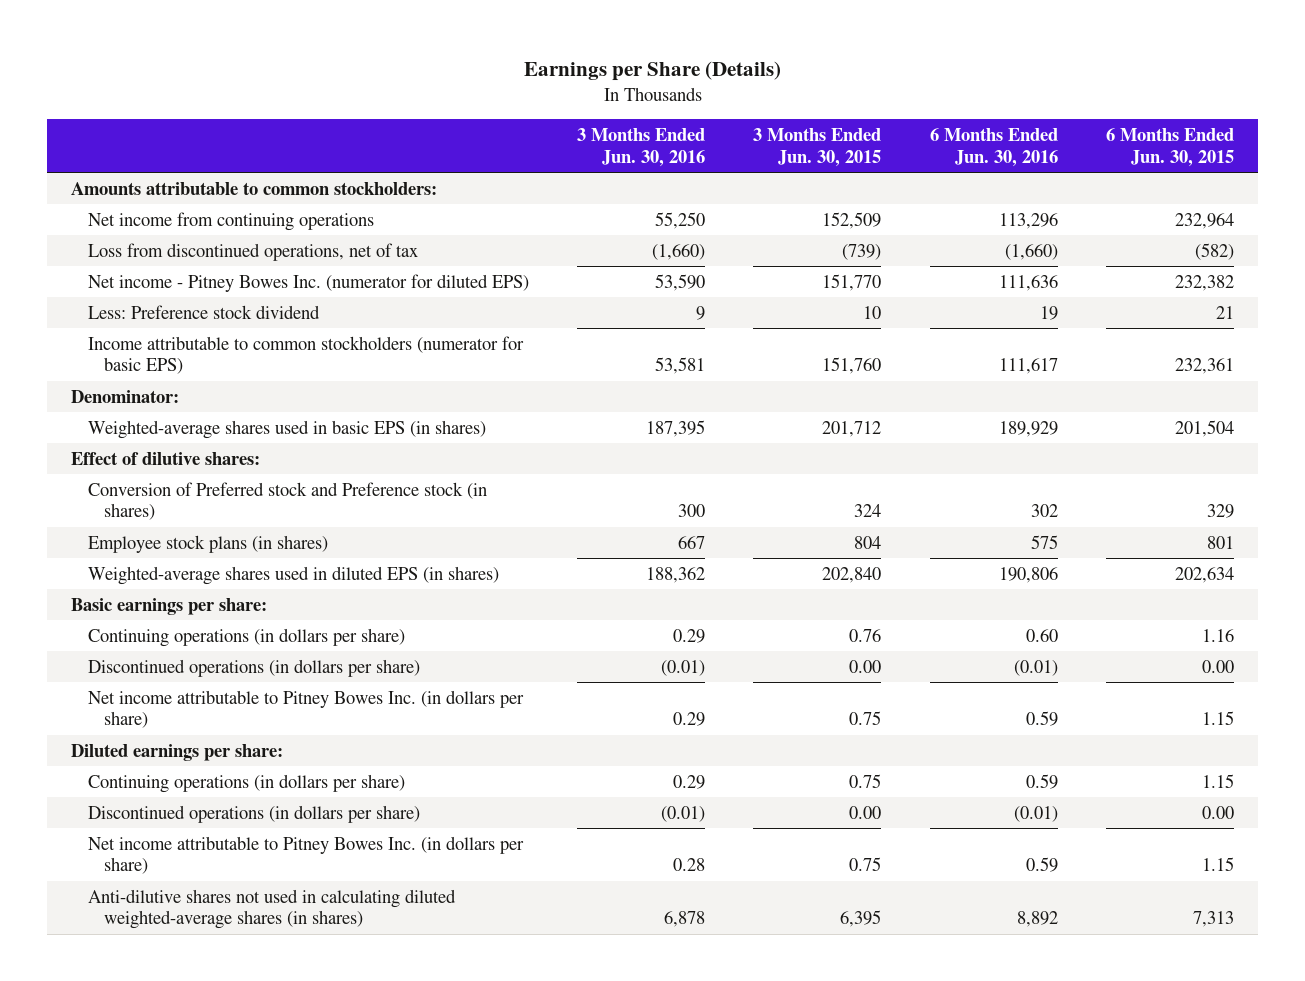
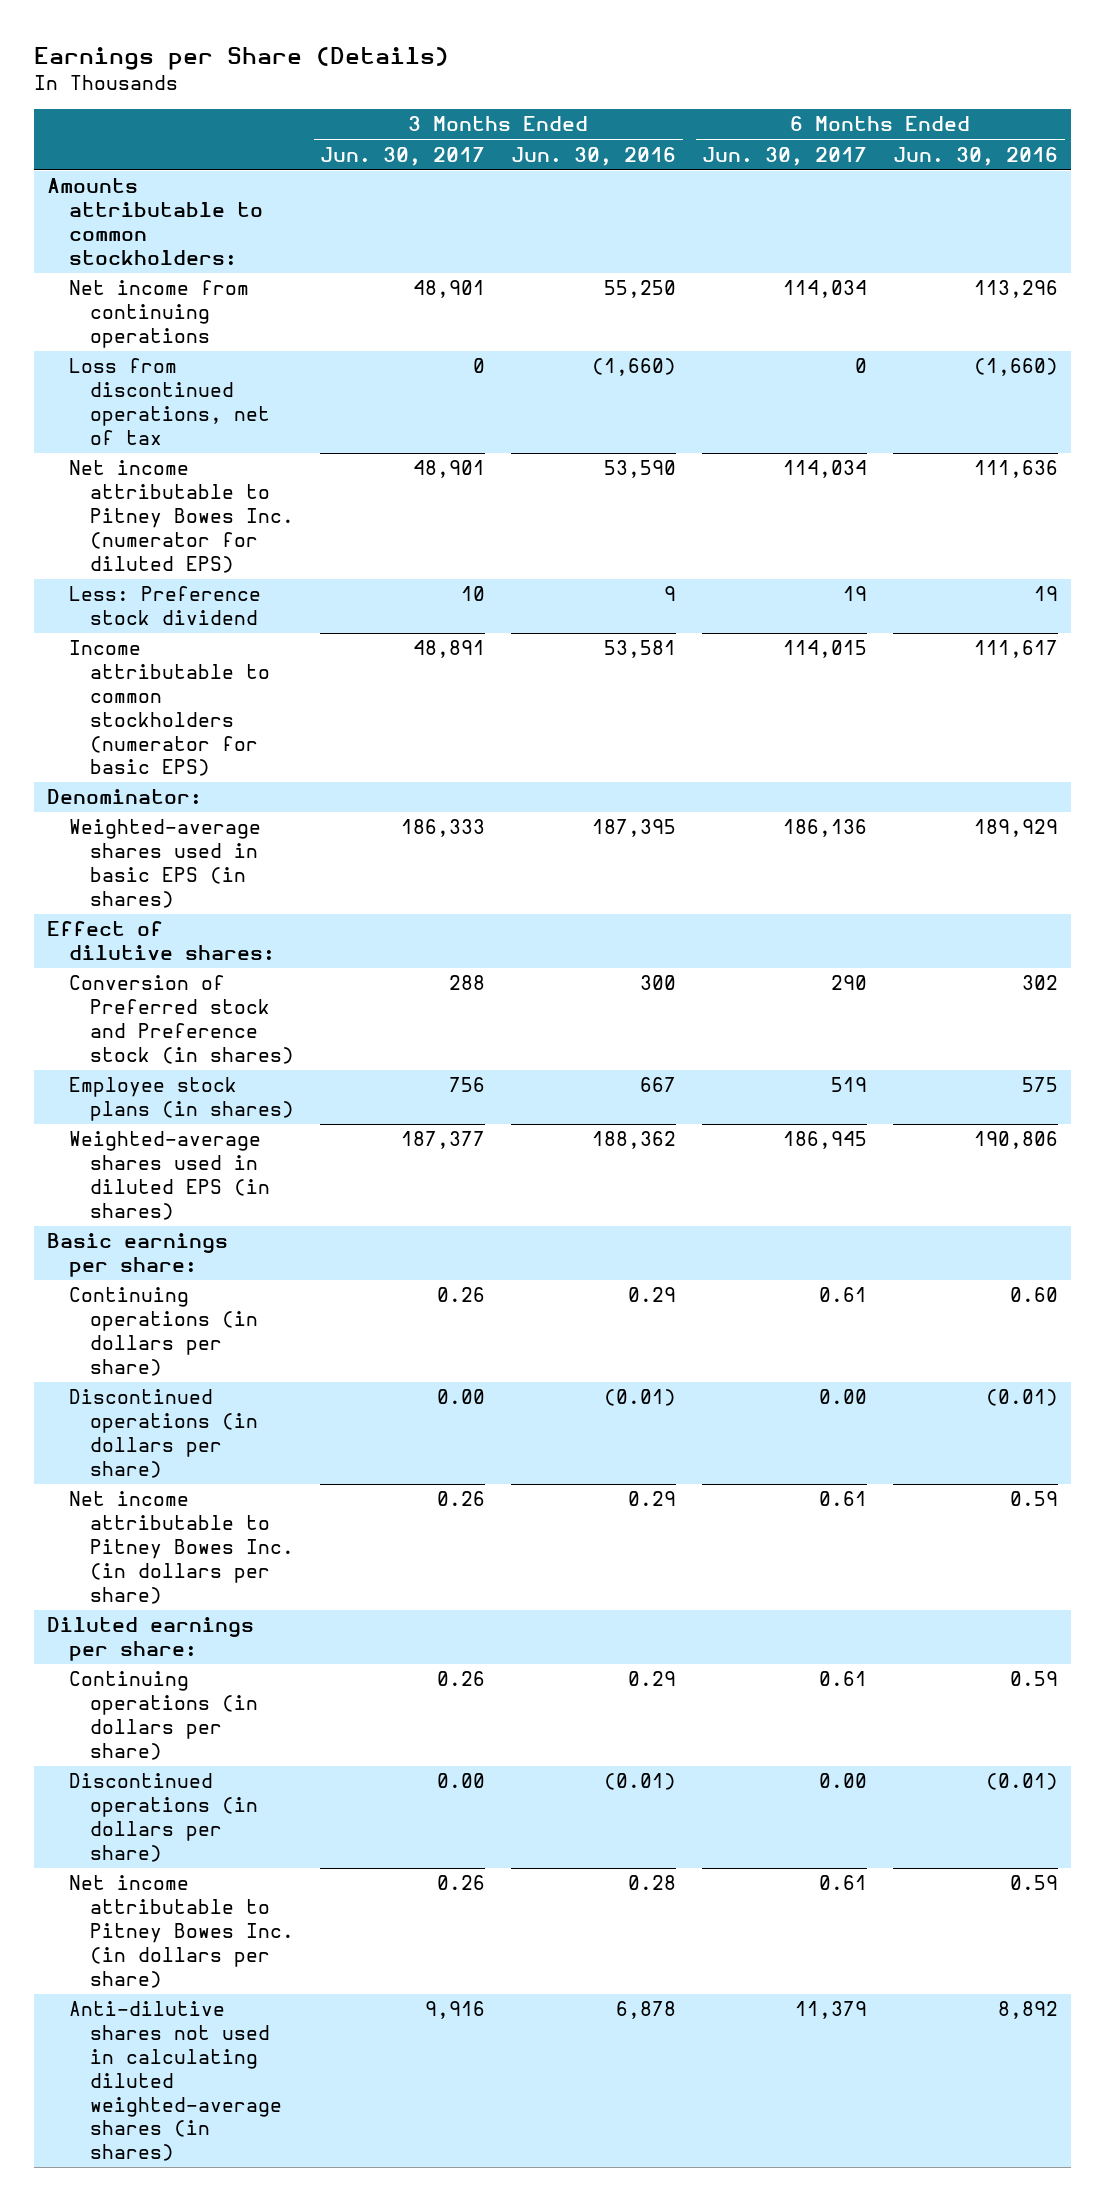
- | 3 Months Ended Jun. 30, 2016 | 3 Months Ended Jun. 30, 2015 | 6 Months Ended Jun. 30, 2016 | 6 Months Ended Jun. 30, 2015
+ | 3 Months Ended Jun. 30, 2017 | 3 Months Ended Jun. 30, 2016 | 6 Months Ended Jun. 30, 2017 | 6 Months Ended Jun. 30, 2016
- Net income - Pitney Bowes Inc. (numerator for diluted EPS) | 53,590 | 151,770 | 111,636 | 232,382
+ Net income attributable to Pitney Bowes Inc. (numerator for diluted EPS) | 48,901 | 53,590 | 114,034 | 111,636

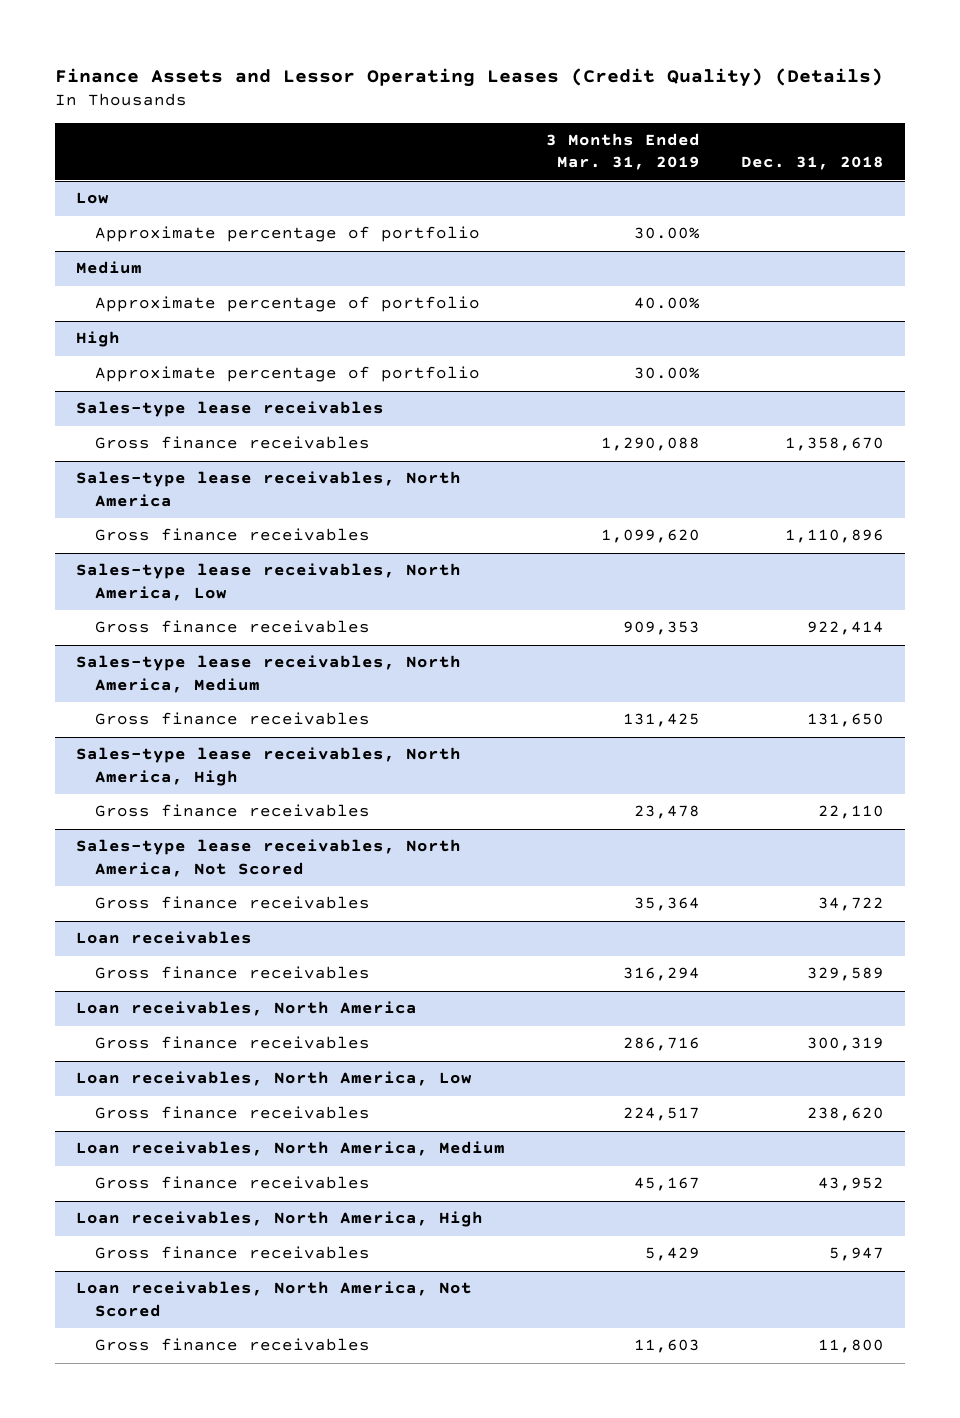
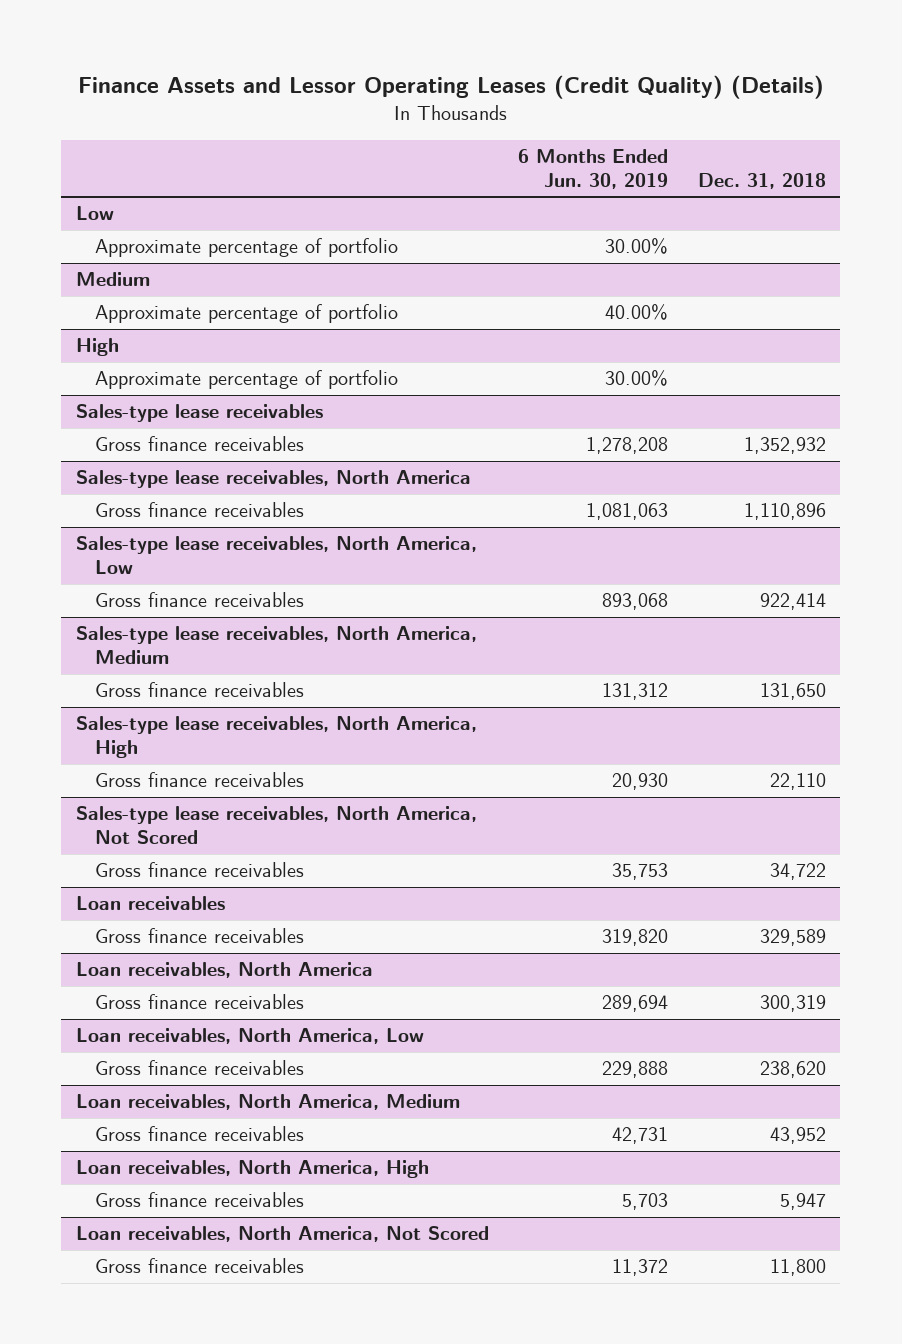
- | 3 Months Ended Mar. 31, 2019 | Dec. 31, 2018
+ | 6 Months Ended Jun. 30, 2019 | Dec. 31, 2018
@ Sales-type lease receivables
- Gross finance receivables | 1,290,088 | 1,358,670
+ Gross finance receivables | 1,278,208 | 1,352,932

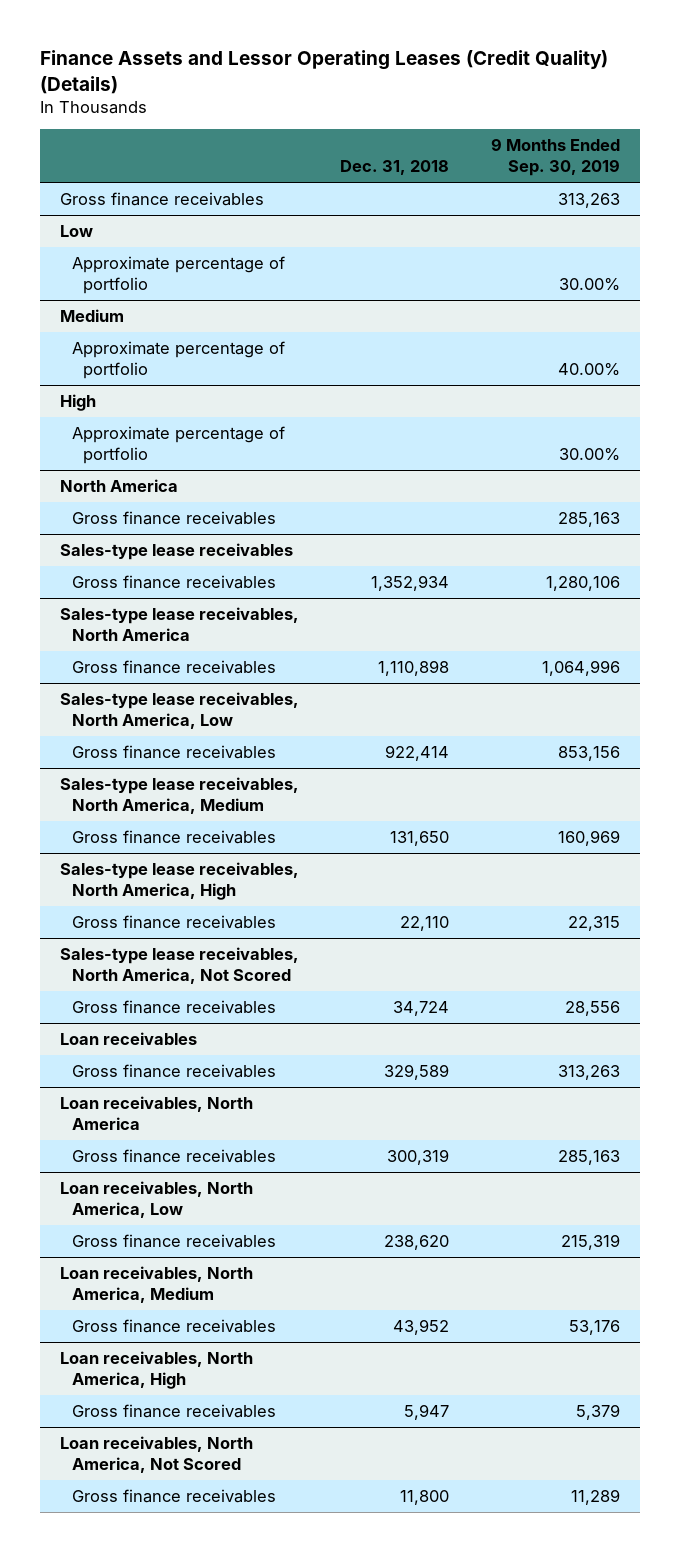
- | 6 Months Ended Jun. 30, 2019 | Dec. 31, 2018
+ | Dec. 31, 2018 | 9 Months Ended Sep. 30, 2019
+ Gross finance receivables | | 313,263
+ North America
+ Gross finance receivables | | 285,163
@ Sales-type lease receivables
- Gross finance receivables | 1,278,208 | 1,352,932
+ Gross finance receivables | 1,352,934 | 1,280,106
@ Sales-type lease receivables, North America
- Gross finance receivables | 1,081,063 | 1,110,896
+ Gross finance receivables | 1,110,898 | 1,064,996
@ Sales-type lease receivables, North America, Not Scored
- Gross finance receivables | 35,753 | 34,722
+ Gross finance receivables | 34,724 | 28,556

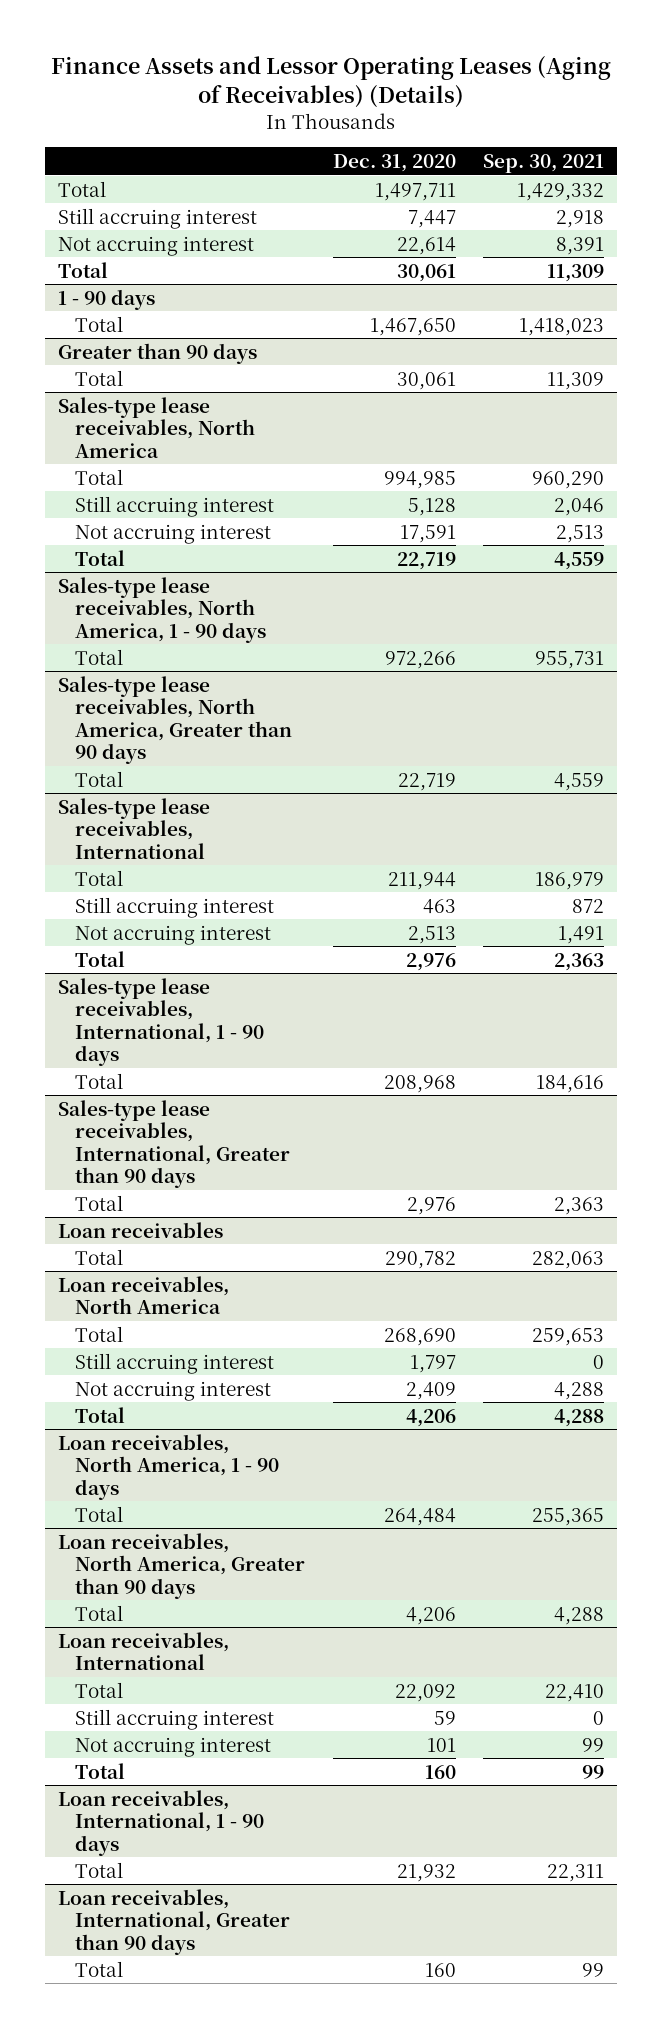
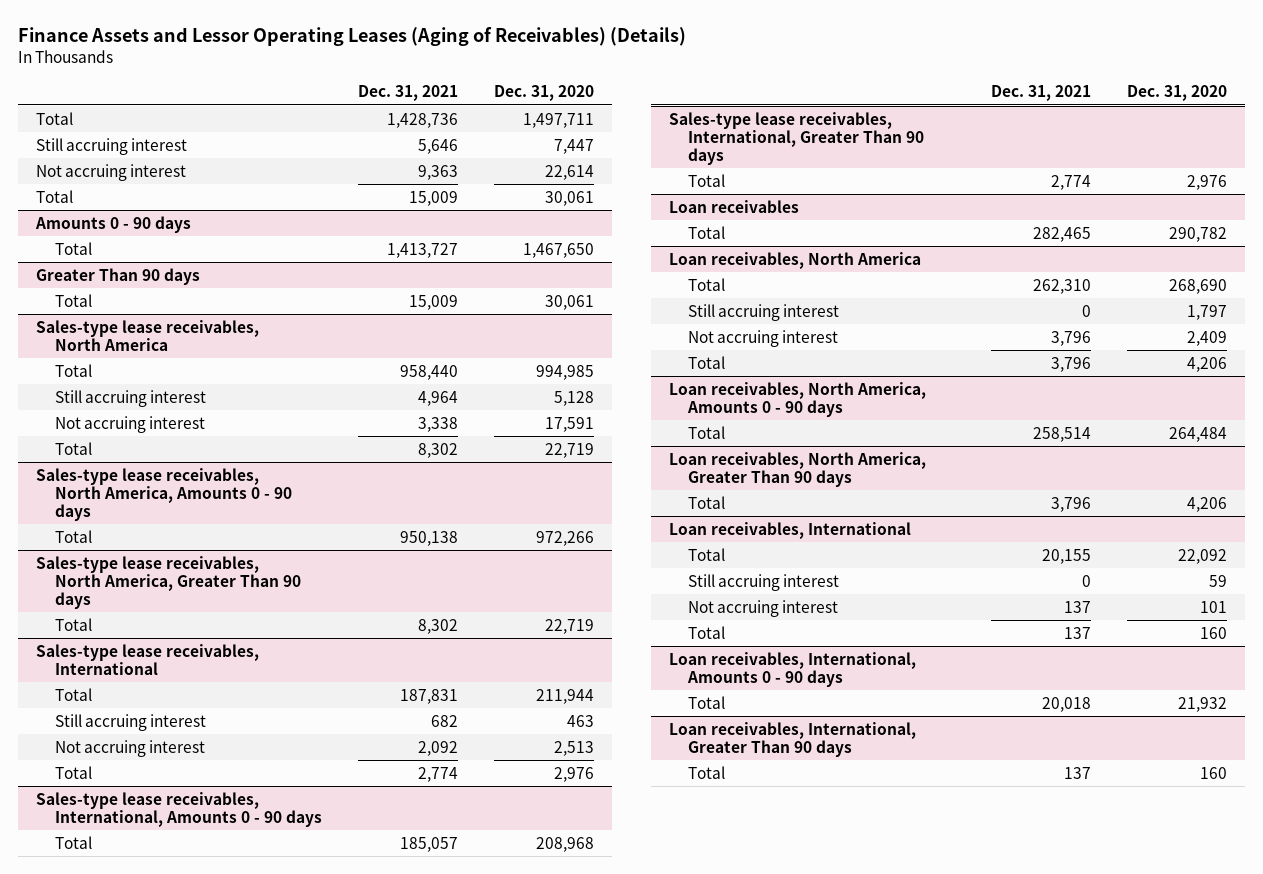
- | Dec. 31, 2020 | Sep. 30, 2021
+ | Dec. 31, 2021 | Dec. 31, 2020
- 1 - 90 days
+ Amounts 0 - 90 days
- Greater than 90 days
+ Greater Than 90 days
- Sales-type lease receivables, North America, 1 - 90 days
+ Sales-type lease receivables, North America, Amounts 0 - 90 days
- Sales-type lease receivables, North America, Greater than 90 days
+ Sales-type lease receivables, North America, Greater Than 90 days
- Sales-type lease receivables, International, 1 - 90 days
+ Sales-type lease receivables, International, Amounts 0 - 90 days
- Sales-type lease receivables, International, Greater than 90 days
+ Sales-type lease receivables, International, Greater Than 90 days
- Loan receivables, North America, 1 - 90 days
+ Loan receivables, North America, Amounts 0 - 90 days
- Loan receivables, North America, Greater than 90 days
+ Loan receivables, North America, Greater Than 90 days
- Loan receivables, International, 1 - 90 days
+ Loan receivables, International, Amounts 0 - 90 days
- Loan receivables, International, Greater than 90 days
+ Loan receivables, International, Greater Than 90 days

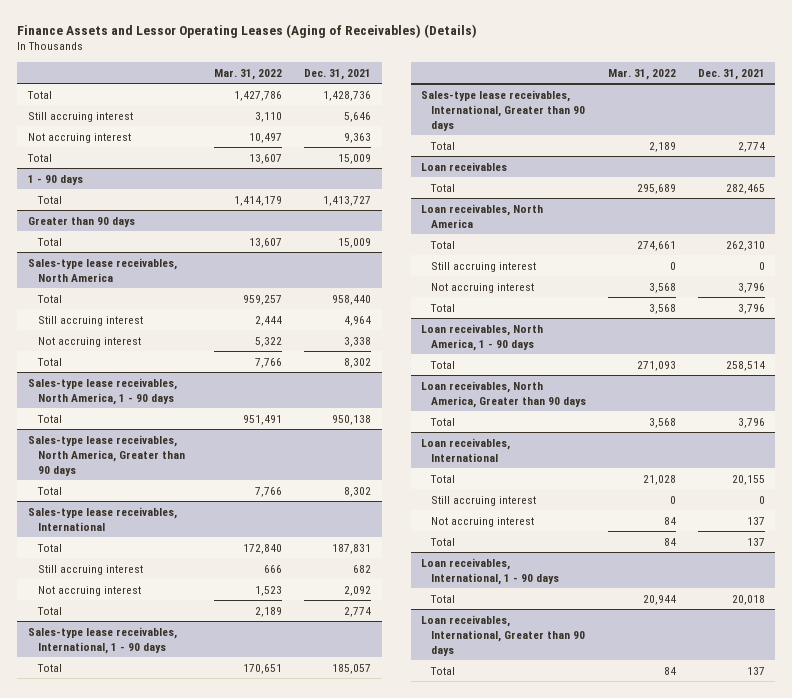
- | Dec. 31, 2021 | Dec. 31, 2020
+ | Mar. 31, 2022 | Dec. 31, 2021
- Amounts 0 - 90 days
+ 1 - 90 days
- Greater Than 90 days
+ Greater than 90 days
- Sales-type lease receivables, North America, Amounts 0 - 90 days
+ Sales-type lease receivables, North America, 1 - 90 days
- Sales-type lease receivables, North America, Greater Than 90 days
+ Sales-type lease receivables, North America, Greater than 90 days
- Sales-type lease receivables, International, Amounts 0 - 90 days
+ Sales-type lease receivables, International, 1 - 90 days
- Sales-type lease receivables, International, Greater Than 90 days
+ Sales-type lease receivables, International, Greater than 90 days
- Loan receivables, North America, Amounts 0 - 90 days
+ Loan receivables, North America, 1 - 90 days
- Loan receivables, North America, Greater Than 90 days
+ Loan receivables, North America, Greater than 90 days
- Loan receivables, International, Amounts 0 - 90 days
+ Loan receivables, International, 1 - 90 days
- Loan receivables, International, Greater Than 90 days
+ Loan receivables, International, Greater than 90 days

